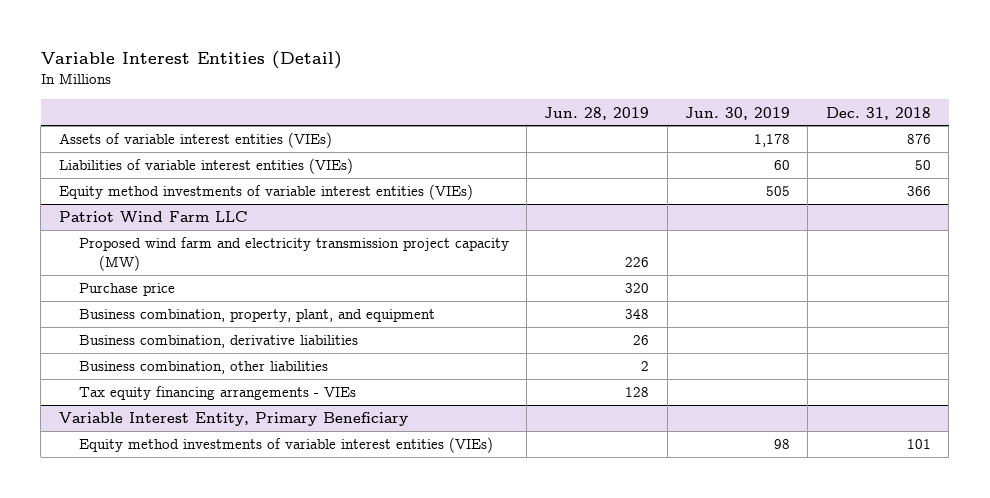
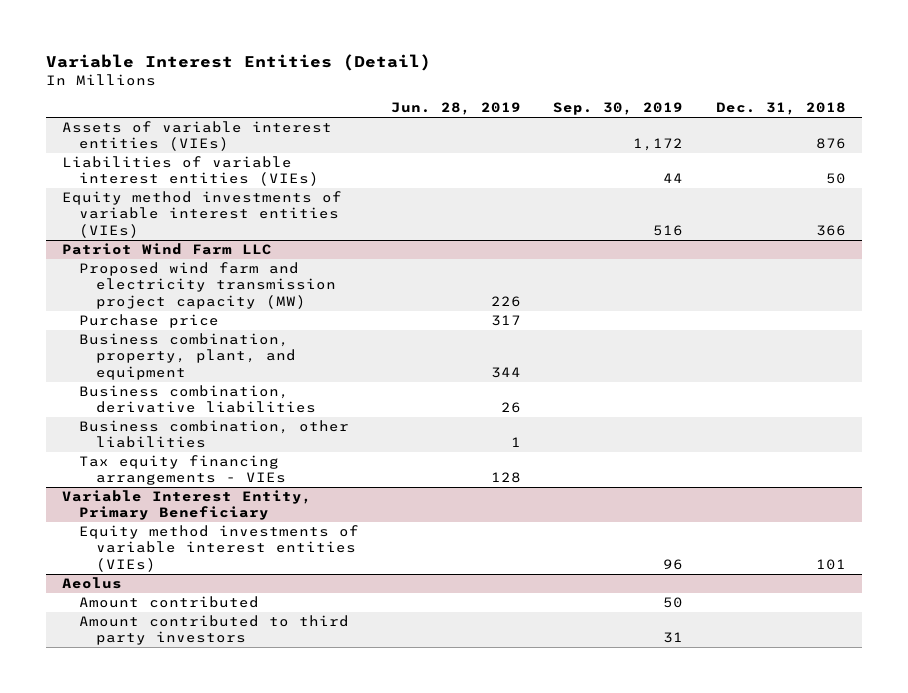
- | Jun. 28, 2019 | Jun. 30, 2019 | Dec. 31, 2018
+ | Jun. 28, 2019 | Sep. 30, 2019 | Dec. 31, 2018
@ Patriot Wind Farm LLC
- Purchase price | 320 | |
- Business combination, property, plant, and equipment | 348 | |
+ Purchase price | 317 | |
+ Business combination, property, plant, and equipment | 344 | |
- Business combination, other liabilities | 2 | |
+ Business combination, other liabilities | 1 | |
+ Aeolus
+ Amount contributed | | 50 |
+ Amount contributed to third party investors | | 31 |

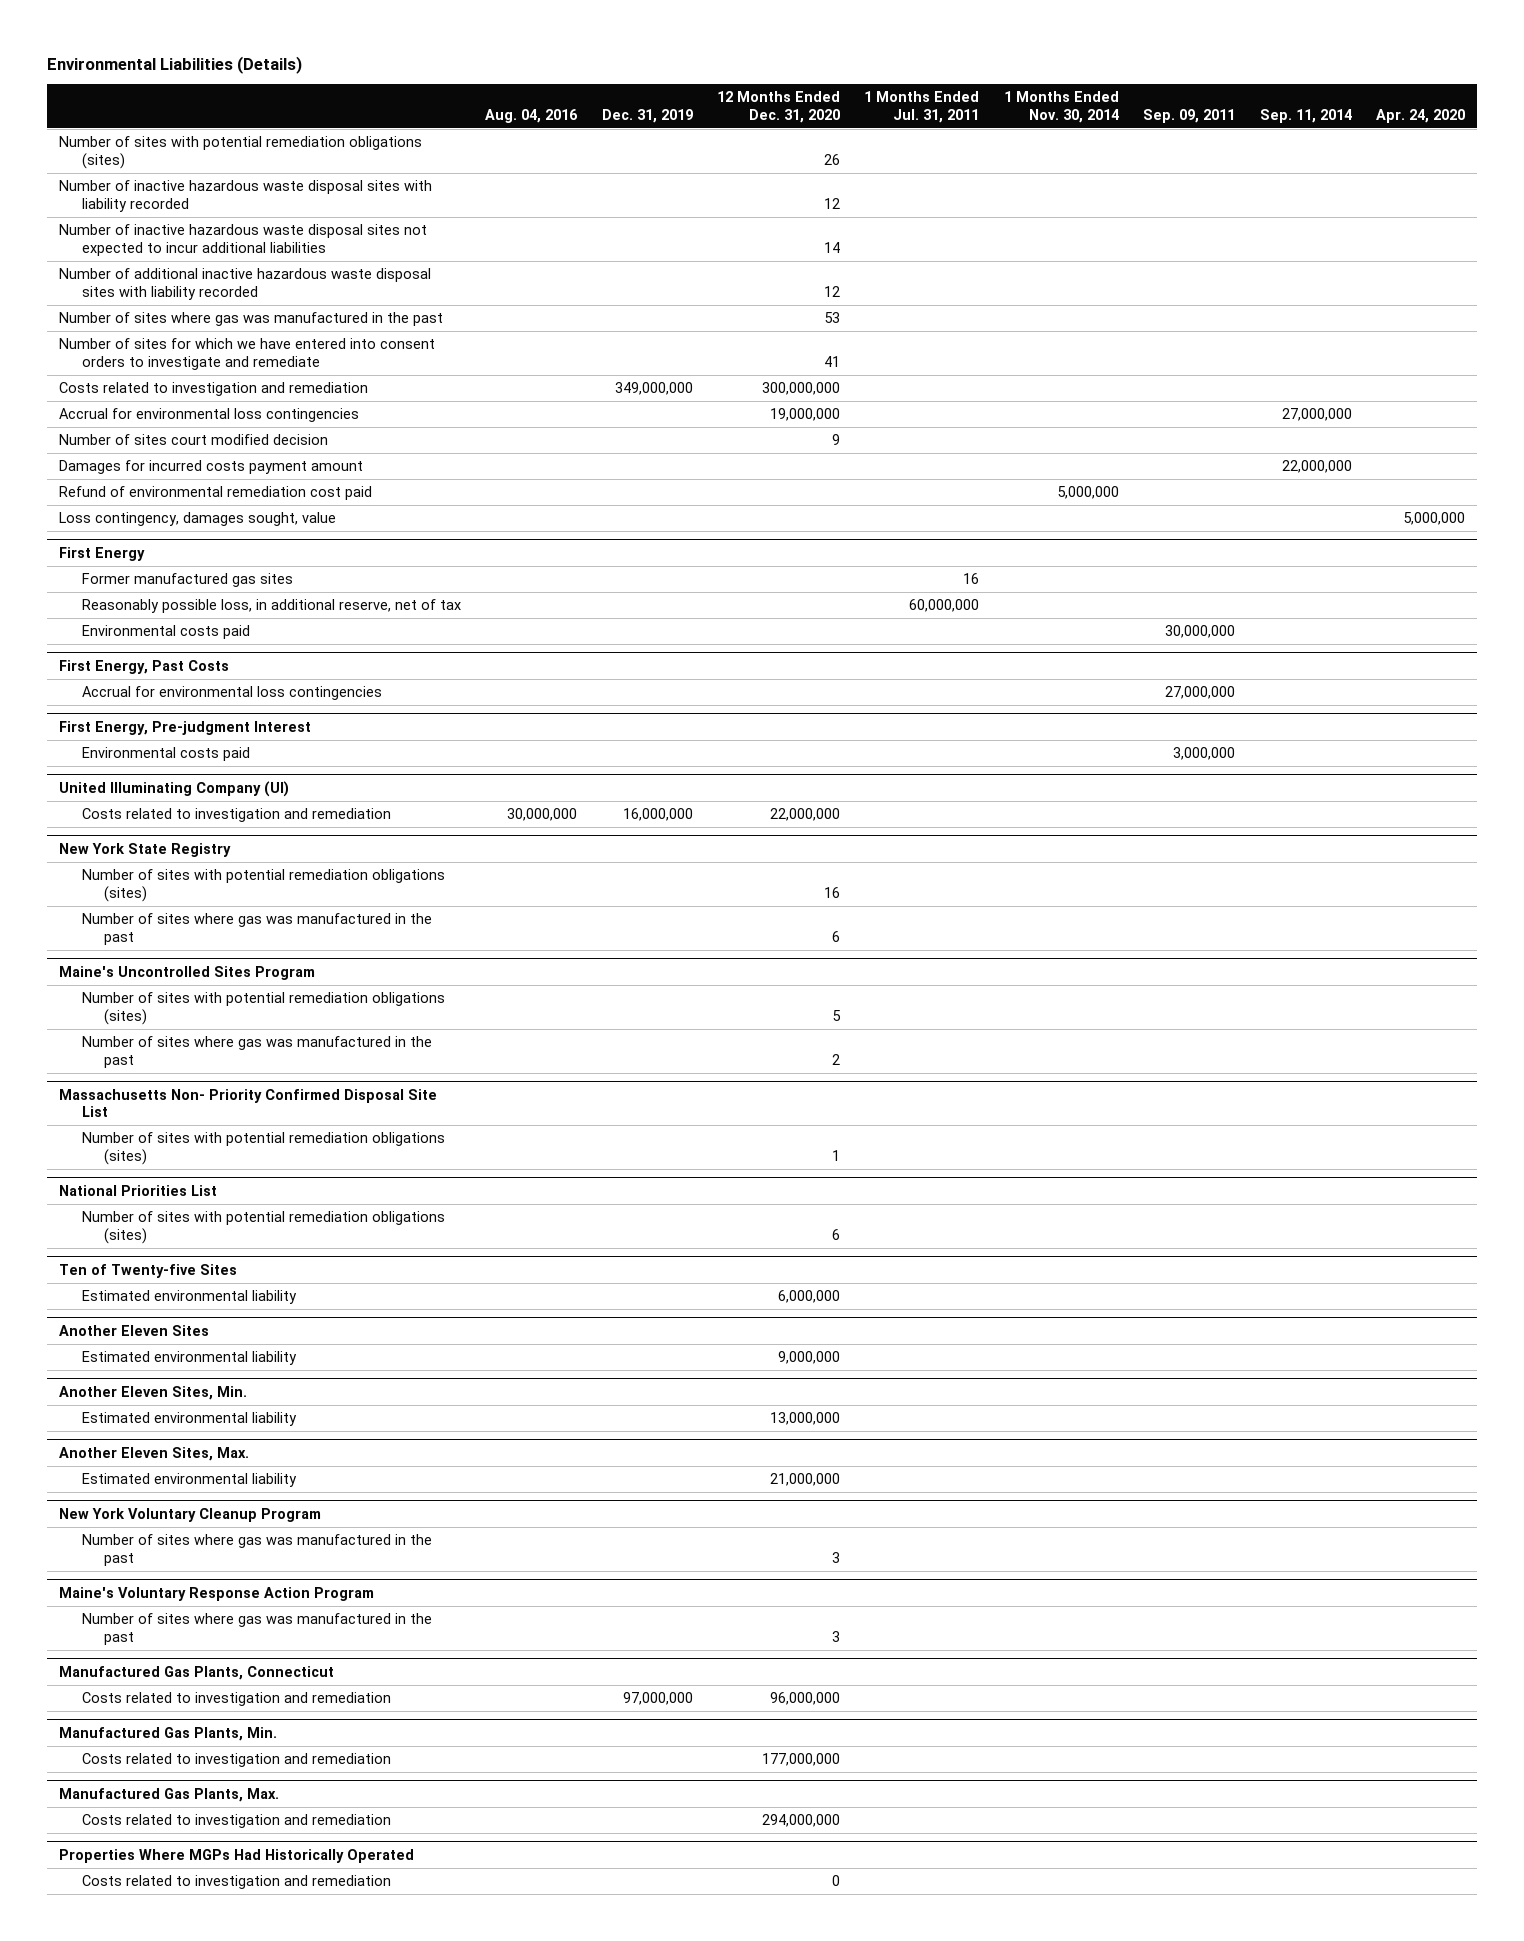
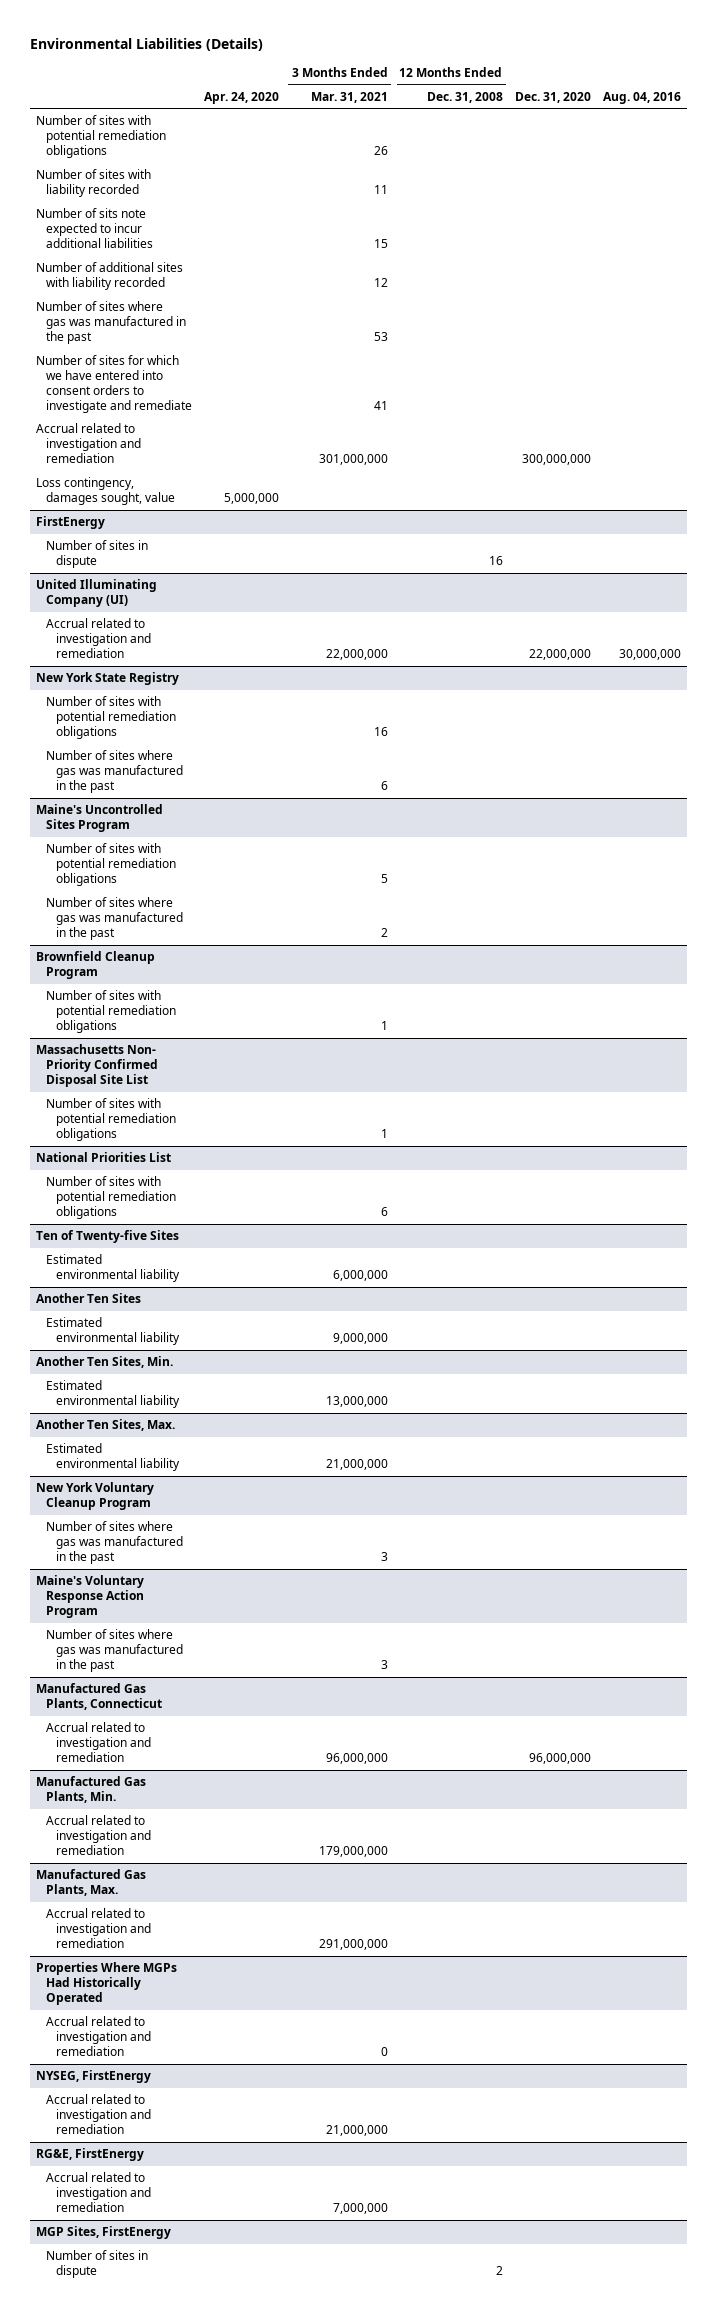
- | Aug. 04, 2016 | Dec. 31, 2019 | 12 Months Ended Dec. 31, 2020 | 1 Months Ended Jul. 31, 2011 | 1 Months Ended Nov. 30, 2014 | Sep. 09, 2011 | Sep. 11, 2014 | Apr. 24, 2020
+ | Apr. 24, 2020 | 3 Months Ended Mar. 31, 2021 | 12 Months Ended Dec. 31, 2008 | Dec. 31, 2020 | Aug. 04, 2016
- Number of sites with potential remediation obligations (sites) | | | 26 | | | | |
- Number of inactive hazardous waste disposal sites with liability recorded | | | 12 | | | | |
- Number of inactive hazardous waste disposal sites not expected to incur additional liabilities | | | 14 | | | | |
- Number of additional inactive hazardous waste disposal sites with liability recorded | | | 12 | | | | |
+ Number of sites with potential remediation obligations | | 26 | | |
+ Number of sites with liability recorded | | 11 | | |
+ Number of sits note expected to incur additional liabilities | | 15 | | |
+ Number of additional sites with liability recorded | | 12 | | |
- Costs related to investigation and remediation | | 349,000,000 | 300,000,000 | | | | |
- Accrual for environmental loss contingencies | | | 19,000,000 | | | | 27,000,000 |
- Number of sites court modified decision | | | 9 | | | | |
- Damages for incurred costs payment amount | | | | | | | 22,000,000 |
- Refund of environmental remediation cost paid | | | | | 5,000,000 | | |
+ Accrual related to investigation and remediation | | 301,000,000 | | 300,000,000 |
- First Energy
- Former manufactured gas sites | | | | 16 | | | |
- Reasonably possible loss, in additional reserve, net of tax | | | | 60,000,000 | | | |
- Environmental costs paid | | | | | | 30,000,000 | |
- First Energy, Past Costs
- Accrual for environmental loss contingencies | | | | | | 27,000,000 | |
- First Energy, Pre-judgment Interest
- Environmental costs paid | | | | | | 3,000,000 | |
+ FirstEnergy
+ Number of sites in dispute | | | 16 | |
@ United Illuminating Company (UI)
- Costs related to investigation and remediation | 30,000,000 | 16,000,000 | 22,000,000 | | | | |
+ Accrual related to investigation and remediation | | 22,000,000 | | 22,000,000 | 30,000,000
@ New York State Registry
- Number of sites with potential remediation obligations (sites) | | | 16 | | | | |
+ Number of sites with potential remediation obligations | | 16 | | |
@ Maine's Uncontrolled Sites Program
- Number of sites with potential remediation obligations (sites) | | | 5 | | | | |
+ Number of sites with potential remediation obligations | | 5 | | |
+ Brownfield Cleanup Program
+ Number of sites with potential remediation obligations | | 1 | | |
@ Massachusetts Non- Priority Confirmed Disposal Site List
- Number of sites with potential remediation obligations (sites) | | | 1 | | | | |
+ Number of sites with potential remediation obligations | | 1 | | |
@ National Priorities List
- Number of sites with potential remediation obligations (sites) | | | 6 | | | | |
+ Number of sites with potential remediation obligations | | 6 | | |
- Another Eleven Sites
- Estimated environmental liability | | | 9,000,000 | | | | |
- Another Eleven Sites, Min.
+ Another Ten Sites
+ Estimated environmental liability | | 9,000,000 | | |
+ Another Ten Sites, Min.
- Another Eleven Sites, Max.
+ Another Ten Sites, Max.
@ Manufactured Gas Plants, Connecticut
- Costs related to investigation and remediation | | 97,000,000 | 96,000,000 | | | | |
+ Accrual related to investigation and remediation | | 96,000,000 | | 96,000,000 |
@ Manufactured Gas Plants, Min.
- Costs related to investigation and remediation | | | 177,000,000 | | | | |
+ Accrual related to investigation and remediation | | 179,000,000 | | |
@ Manufactured Gas Plants, Max.
- Costs related to investigation and remediation | | | 294,000,000 | | | | |
+ Accrual related to investigation and remediation | | 291,000,000 | | |
@ Properties Where MGPs Had Historically Operated
- Costs related to investigation and remediation | | | 0 | | | | |
+ Accrual related to investigation and remediation | | 0 | | |
+ NYSEG, FirstEnergy
+ Accrual related to investigation and remediation | | 21,000,000 | | |
+ RG&E, FirstEnergy
+ Accrual related to investigation and remediation | | 7,000,000 | | |
+ MGP Sites, FirstEnergy
+ Number of sites in dispute | | | 2 | |

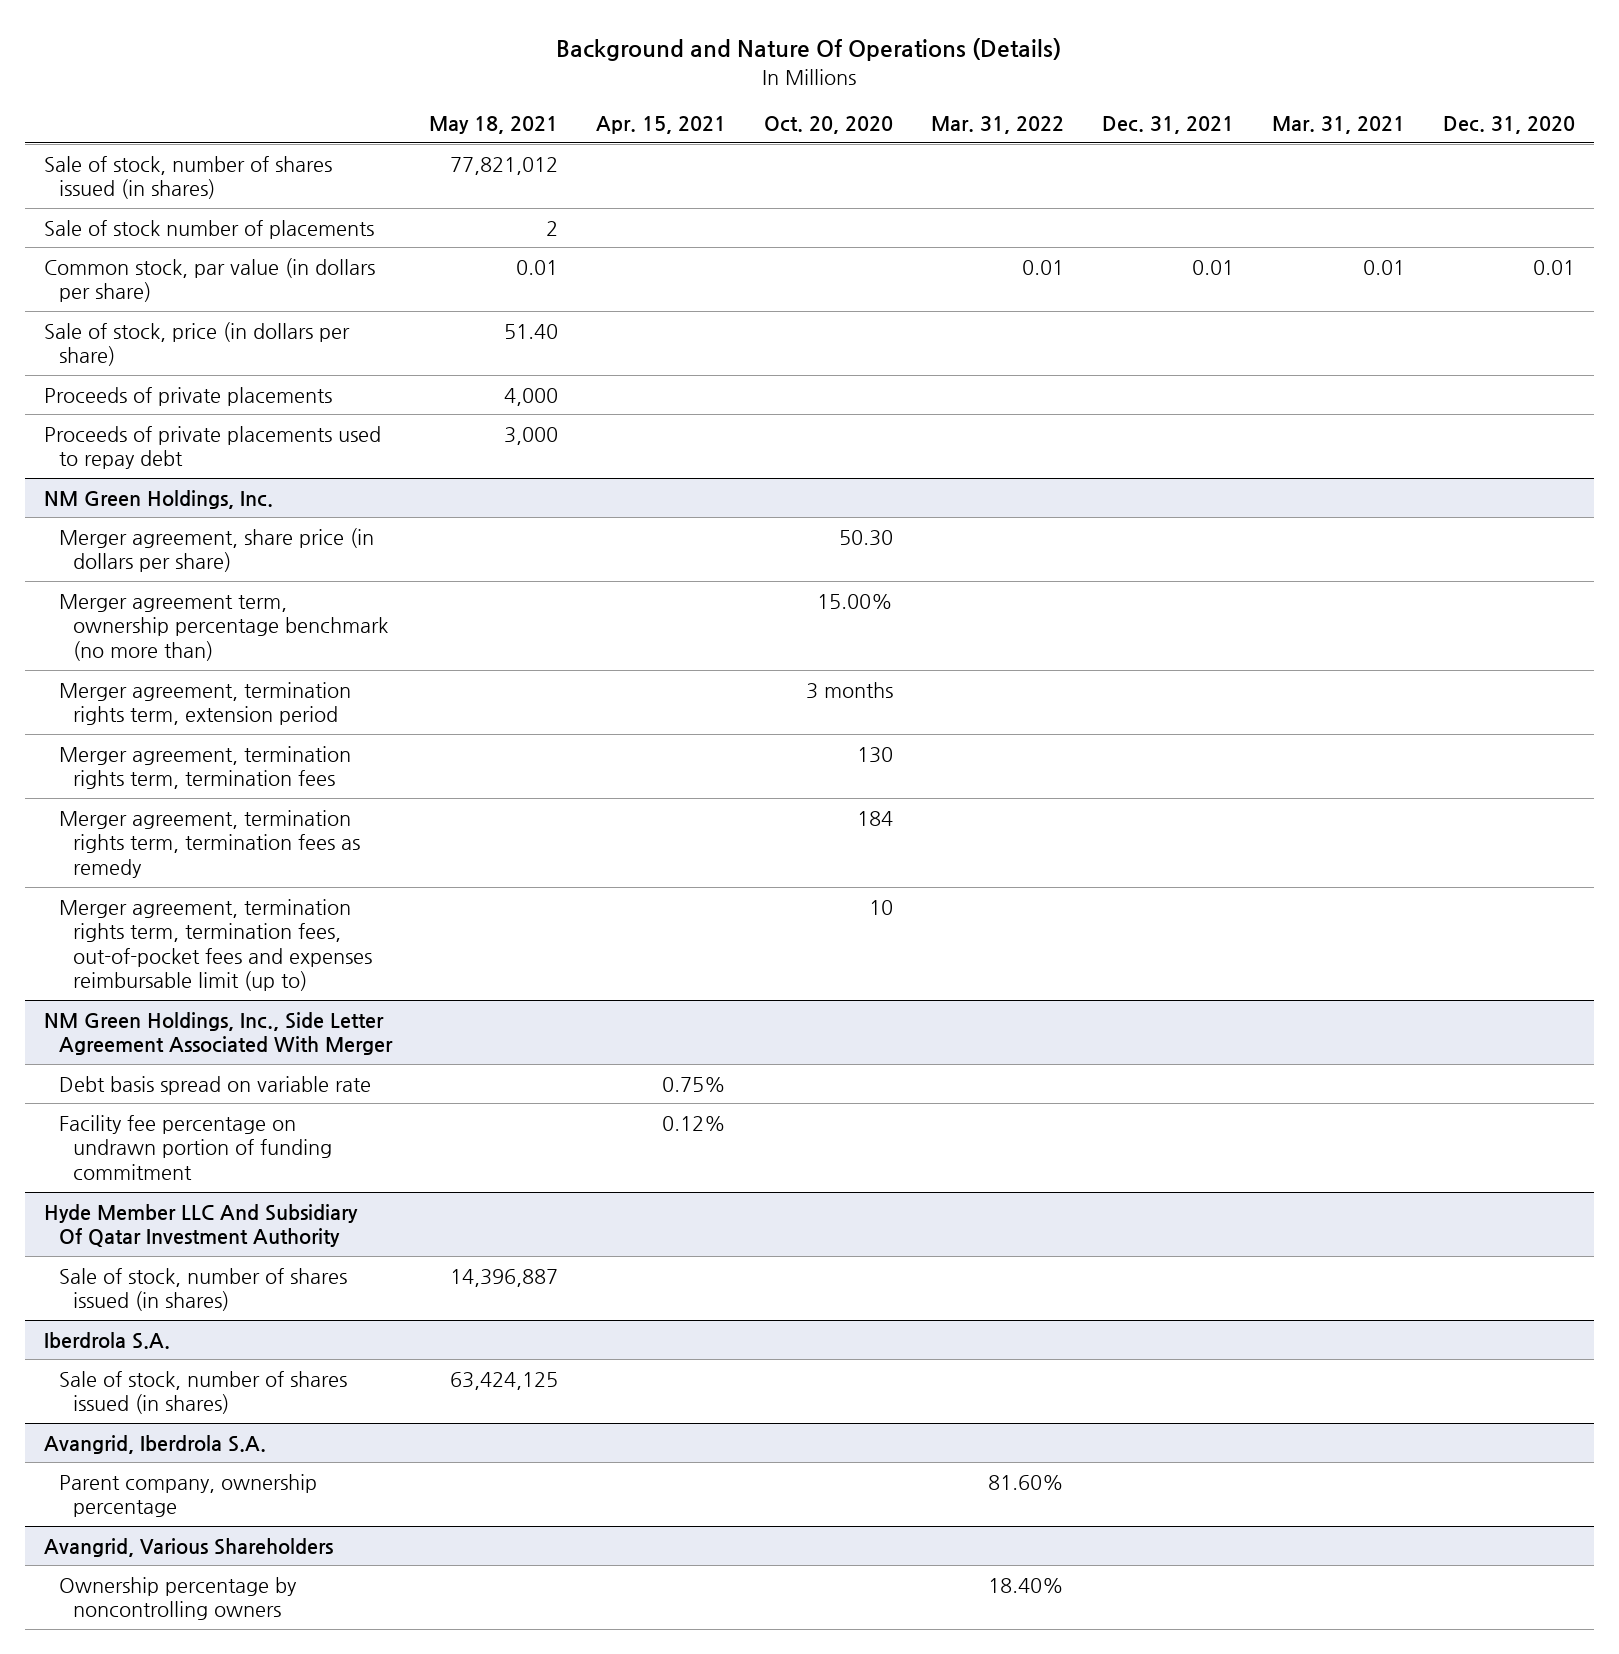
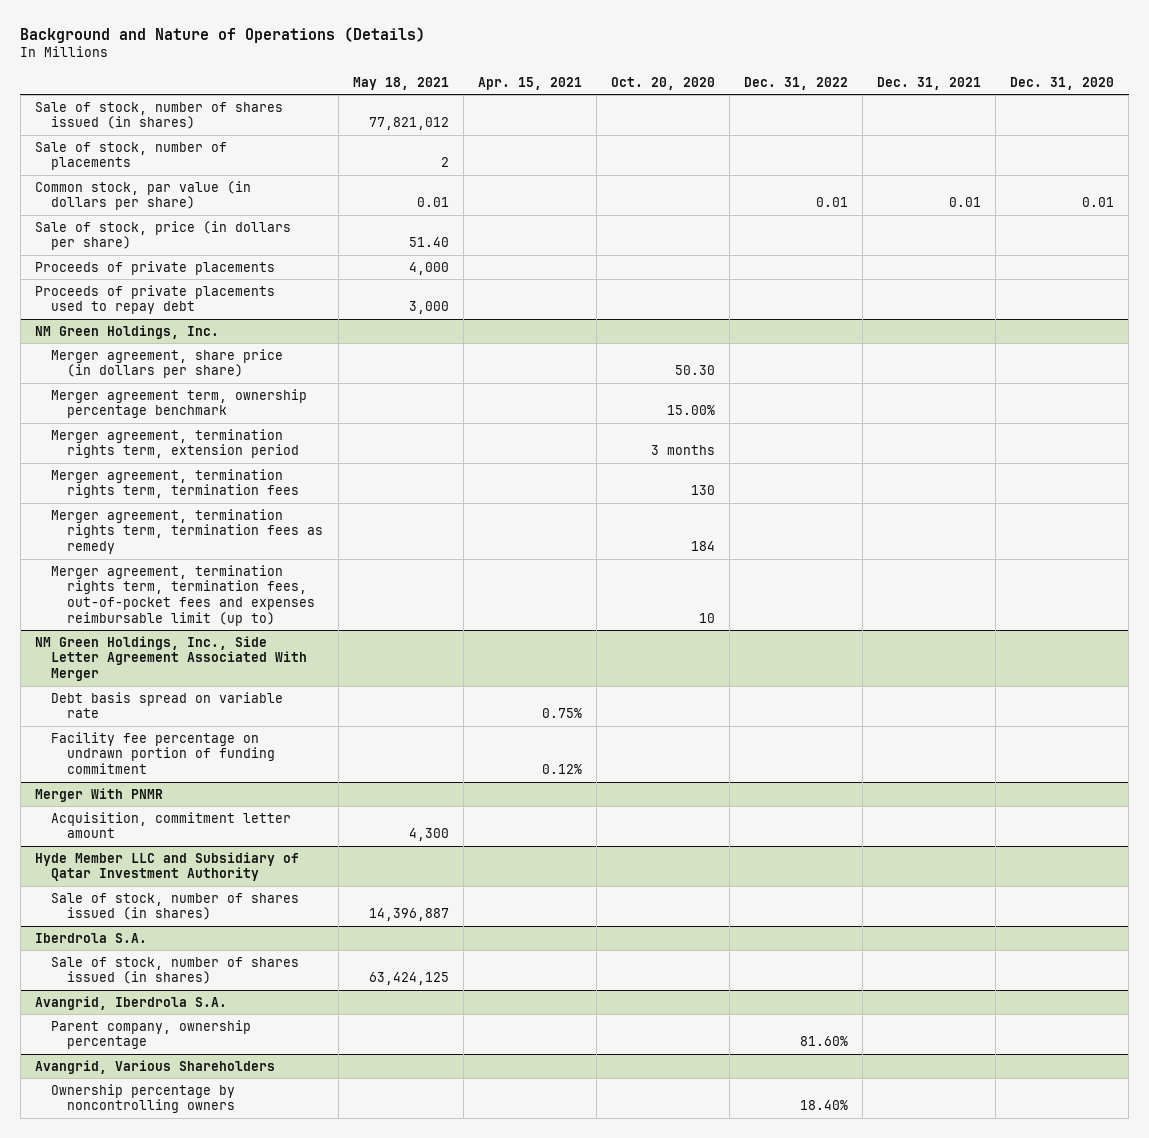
- Background and Nature Of Operations (Details)
+ Background and Nature of Operations (Details)
- | May 18, 2021 | Apr. 15, 2021 | Oct. 20, 2020 | Mar. 31, 2022 | Dec. 31, 2021 | Mar. 31, 2021 | Dec. 31, 2020
+ | May 18, 2021 | Apr. 15, 2021 | Oct. 20, 2020 | Dec. 31, 2022 | Dec. 31, 2021 | Dec. 31, 2020
- Sale of stock number of placements | 2 | | | | | |
+ Sale of stock, number of placements | 2 | | | | |
@ NM Green Holdings, Inc.
- Merger agreement term, ownership percentage benchmark (no more than) | | | 15.00% | | | |
+ Merger agreement term, ownership percentage benchmark | | | 15.00% | | |
- Hyde Member LLC And Subsidiary Of Qatar Investment Authority
+ Merger With PNMR
+ Acquisition, commitment letter amount | 4,300 | | | | |
+ Hyde Member LLC and Subsidiary of Qatar Investment Authority

